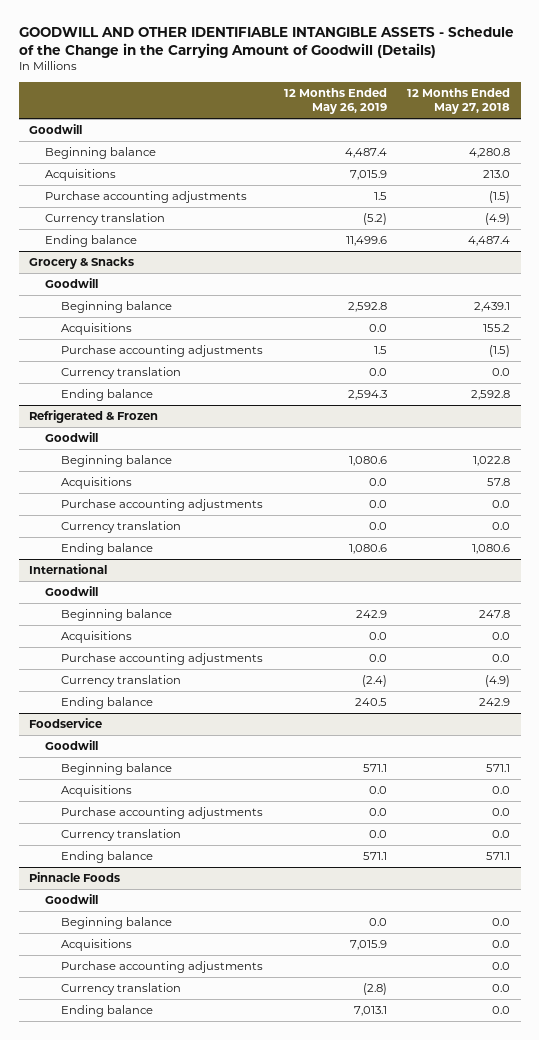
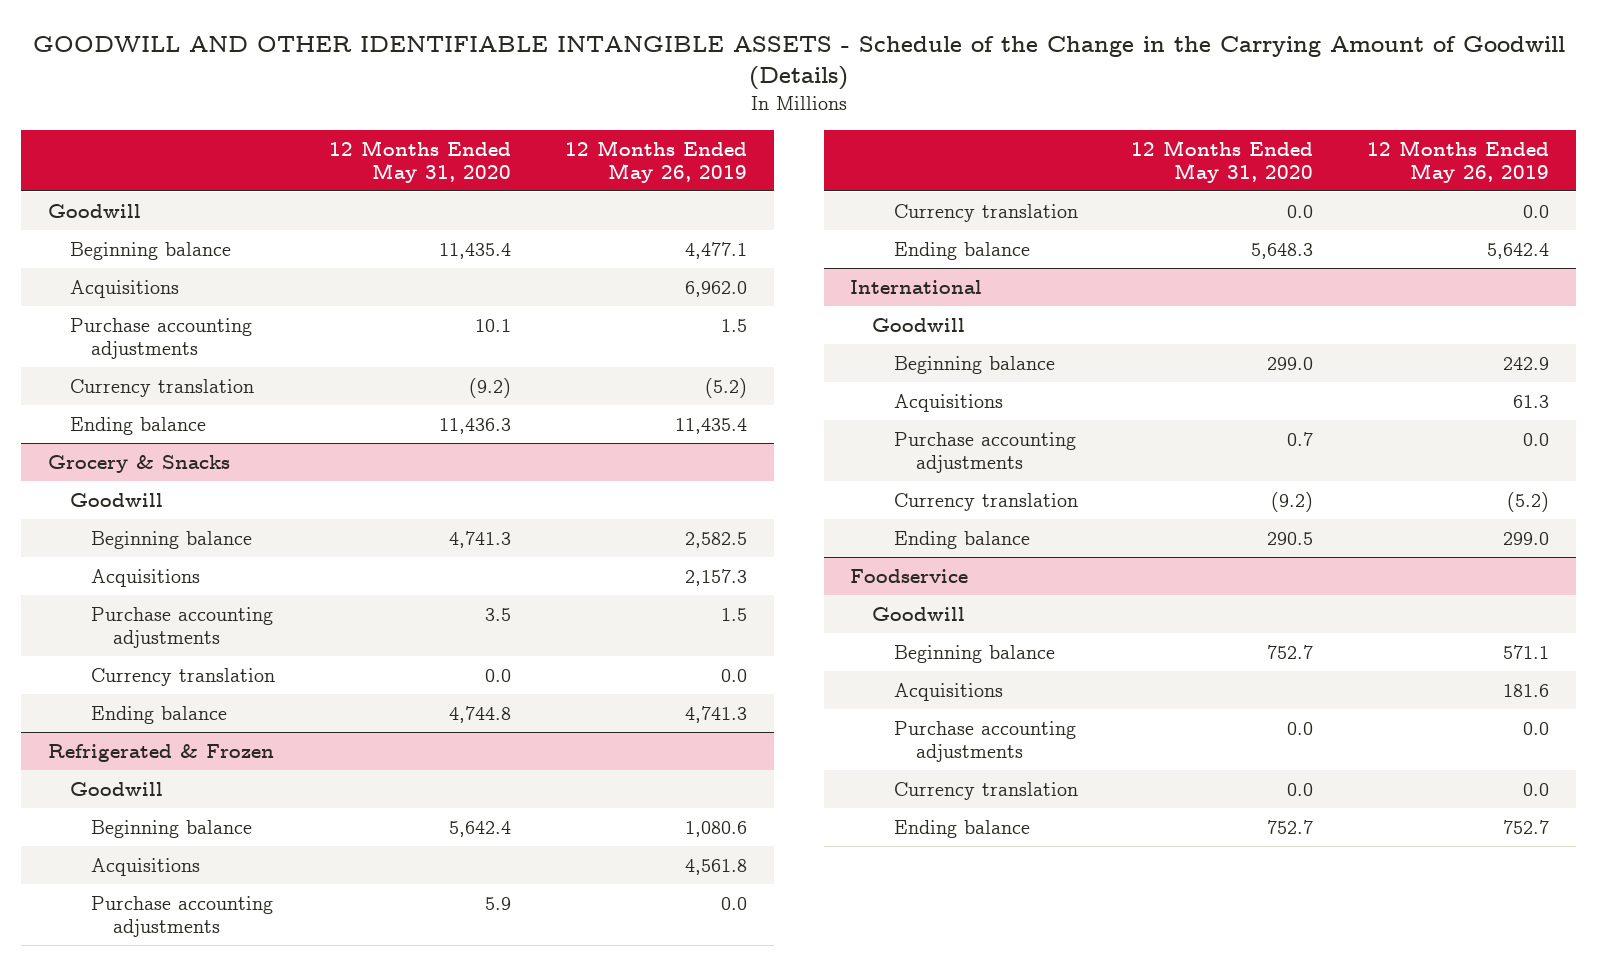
- | 12 Months Ended May 26, 2019 | 12 Months Ended May 27, 2018
+ | 12 Months Ended May 31, 2020 | 12 Months Ended May 26, 2019
- Beginning balance | 4,487.4 | 4,280.8
- Acquisitions | 7,015.9 | 213.0
+ Beginning balance | 11,435.4 | 4,477.1
+ Acquisitions | | 6,962.0
- Ending balance | 11,499.6 | 4,487.4
+ Ending balance | 11,436.3 | 11,435.4
@ Grocery & Snacks
- Beginning balance | 2,592.8 | 2,439.1
- Acquisitions | 0.0 | 155.2
+ Beginning balance | 4,741.3 | 2,582.5
+ Acquisitions | | 2,157.3
- Ending balance | 2,594.3 | 2,592.8
+ Ending balance | 4,744.8 | 4,741.3
@ Refrigerated & Frozen
- Acquisitions | 0.0 | 57.8
+ Acquisitions | | 4,561.8
- Ending balance | 1,080.6 | 1,080.6
+ Ending balance | 5,648.3 | 5,642.4
@ International
- Acquisitions | 0.0 | 0.0
+ Acquisitions | | 61.3
- Currency translation | (2.4) | (4.9)
- Ending balance | 240.5 | 242.9
+ Currency translation | (9.2) | (5.2)
+ Ending balance | 290.5 | 299.0
@ Foodservice
- Acquisitions | 0.0 | 0.0
+ Acquisitions | | 181.6
- Ending balance | 571.1 | 571.1
- Pinnacle Foods
- Goodwill
- Beginning balance | 0.0 | 0.0
- Acquisitions | 7,015.9 | 0.0
- Purchase accounting adjustments | | 0.0
- Currency translation | (2.8) | 0.0
- Ending balance | 7,013.1 | 0.0
@ Foodservice
+ Ending balance | 752.7 | 752.7

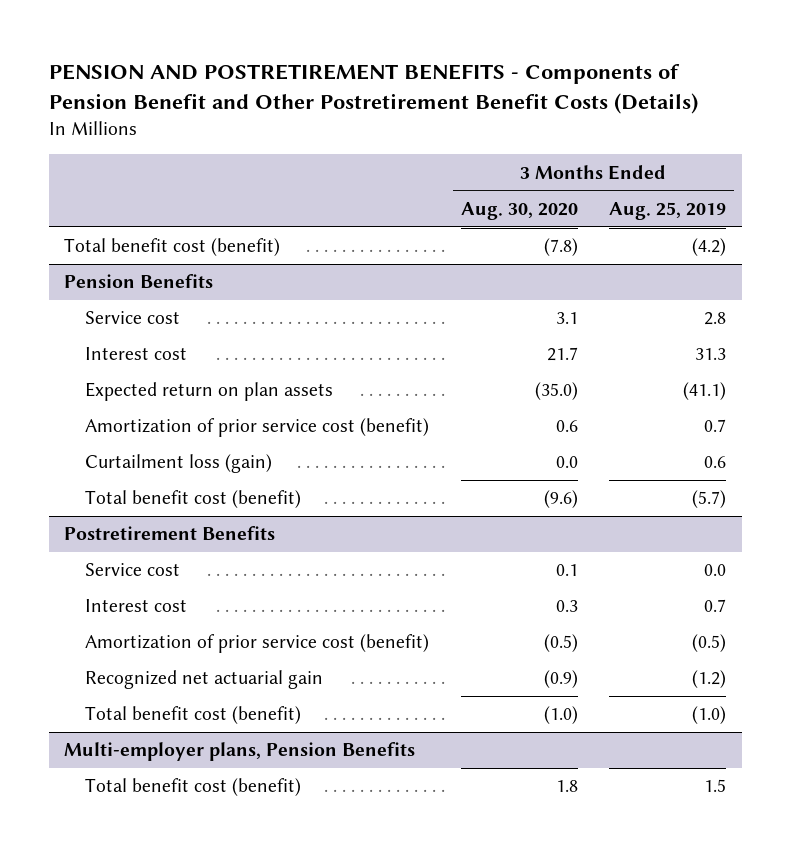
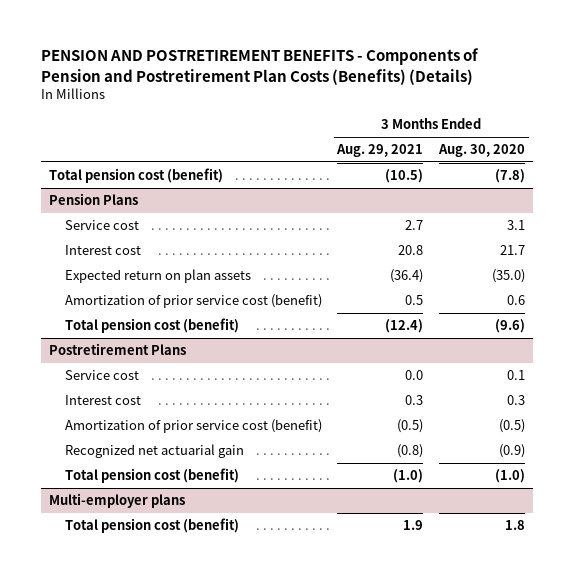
- PENSION AND POSTRETIREMENT BENEFITS - Components of Pension Benefit and Other Postretirement Benefit Costs (Details)
+ PENSION AND POSTRETIREMENT BENEFITS - Components of Pension and Postretirement Plan Costs (Benefits) (Details)
- | 3 Months Ended Aug. 30, 2020 | 3 Months Ended Aug. 25, 2019
+ | 3 Months Ended Aug. 29, 2021 | 3 Months Ended Aug. 30, 2020
- Total benefit cost (benefit) | (7.8) | (4.2)
- Pension Benefits
+ Total pension cost (benefit) | (10.5) | (7.8)
+ Pension Plans
- Curtailment loss (gain) | 0.0 | 0.6
- Total benefit cost (benefit) | (9.6) | (5.7)
- Postretirement Benefits
+ Total pension cost (benefit) | (12.4) | (9.6)
+ Postretirement Plans
- Total benefit cost (benefit) | (1.0) | (1.0)
- Multi-employer plans, Pension Benefits
- Total benefit cost (benefit) | 1.8 | 1.5
+ Total pension cost (benefit) | (1.0) | (1.0)
+ Multi-employer plans
+ Total pension cost (benefit) | 1.9 | 1.8

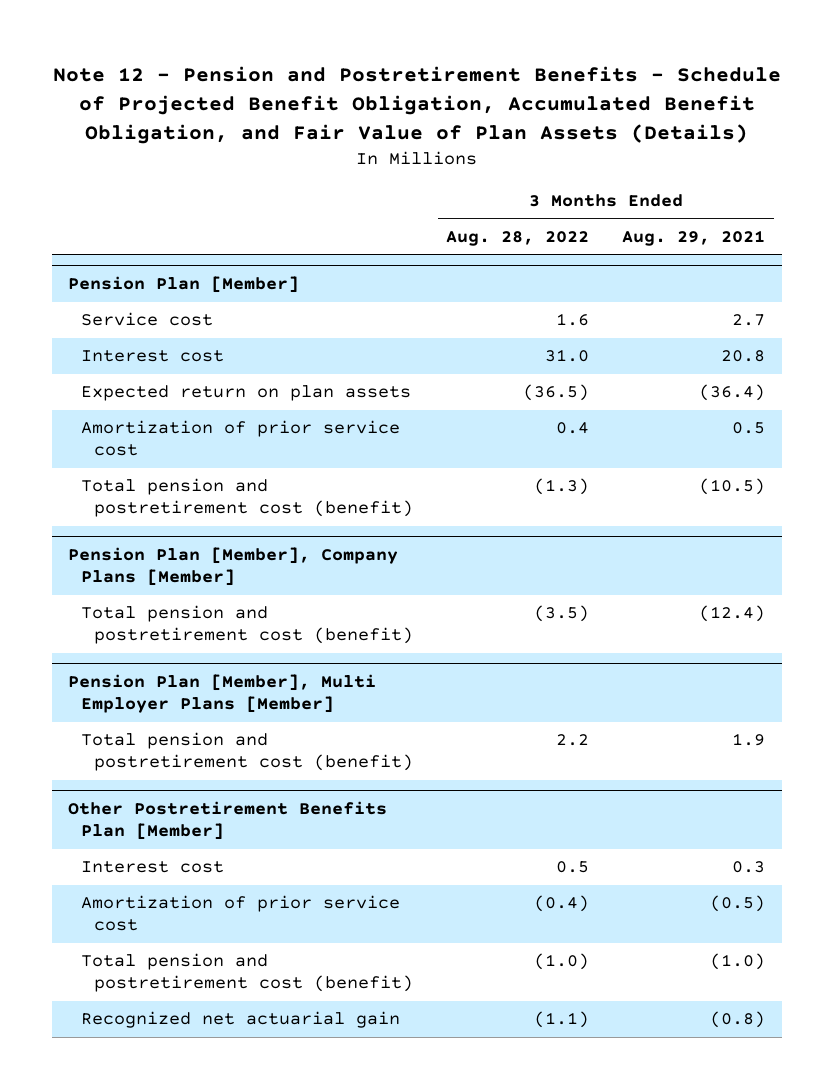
- PENSION AND POSTRETIREMENT BENEFITS - Components of Pension and Postretirement Plan Costs (Benefits) (Details)
+ Note 12 - Pension and Postretirement Benefits - Schedule of Projected Benefit Obligation, Accumulated Benefit Obligation, and Fair Value of Plan Assets (Details)
- | 3 Months Ended Aug. 29, 2021 | 3 Months Ended Aug. 30, 2020
+ | 3 Months Ended Aug. 28, 2022 | 3 Months Ended Aug. 29, 2021
- Total pension cost (benefit) | (10.5) | (7.8)
- Pension Plans
+ Pension Plan [Member]
- Amortization of prior service cost (benefit) | 0.5 | 0.6
- Total pension cost (benefit) | (12.4) | (9.6)
- Postretirement Plans
- Service cost | 0.0 | 0.1
+ Amortization of prior service cost | 0.4 | 0.5
+ Total pension and postretirement cost (benefit) | (1.3) | (10.5)
+ Pension Plan [Member], Company Plans [Member]
+ Total pension and postretirement cost (benefit) | (3.5) | (12.4)
+ Pension Plan [Member], Multi Employer Plans [Member]
+ Total pension and postretirement cost (benefit) | 2.2 | 1.9
+ Other Postretirement Benefits Plan [Member]
- Amortization of prior service cost (benefit) | (0.5) | (0.5)
+ Amortization of prior service cost | (0.4) | (0.5)
+ Total pension and postretirement cost (benefit) | (1.0) | (1.0)
- Total pension cost (benefit) | (1.0) | (1.0)
- Multi-employer plans
- Total pension cost (benefit) | 1.9 | 1.8

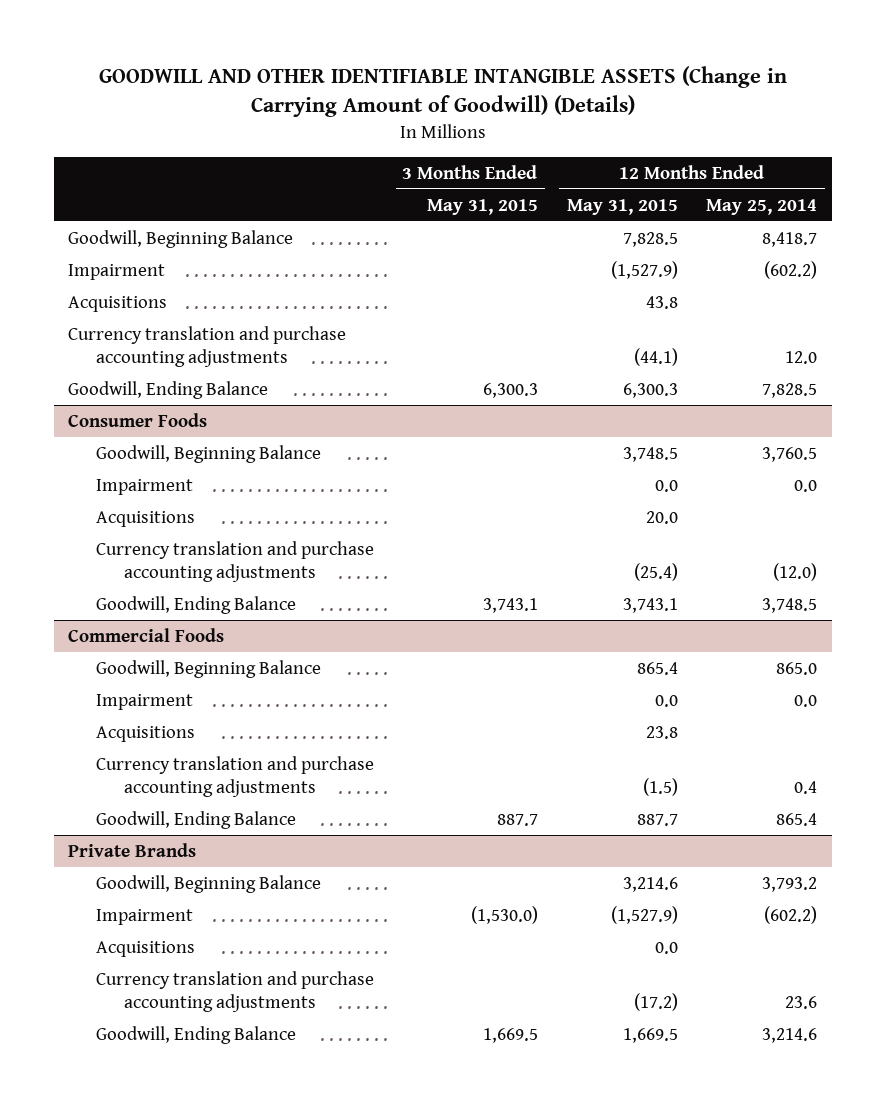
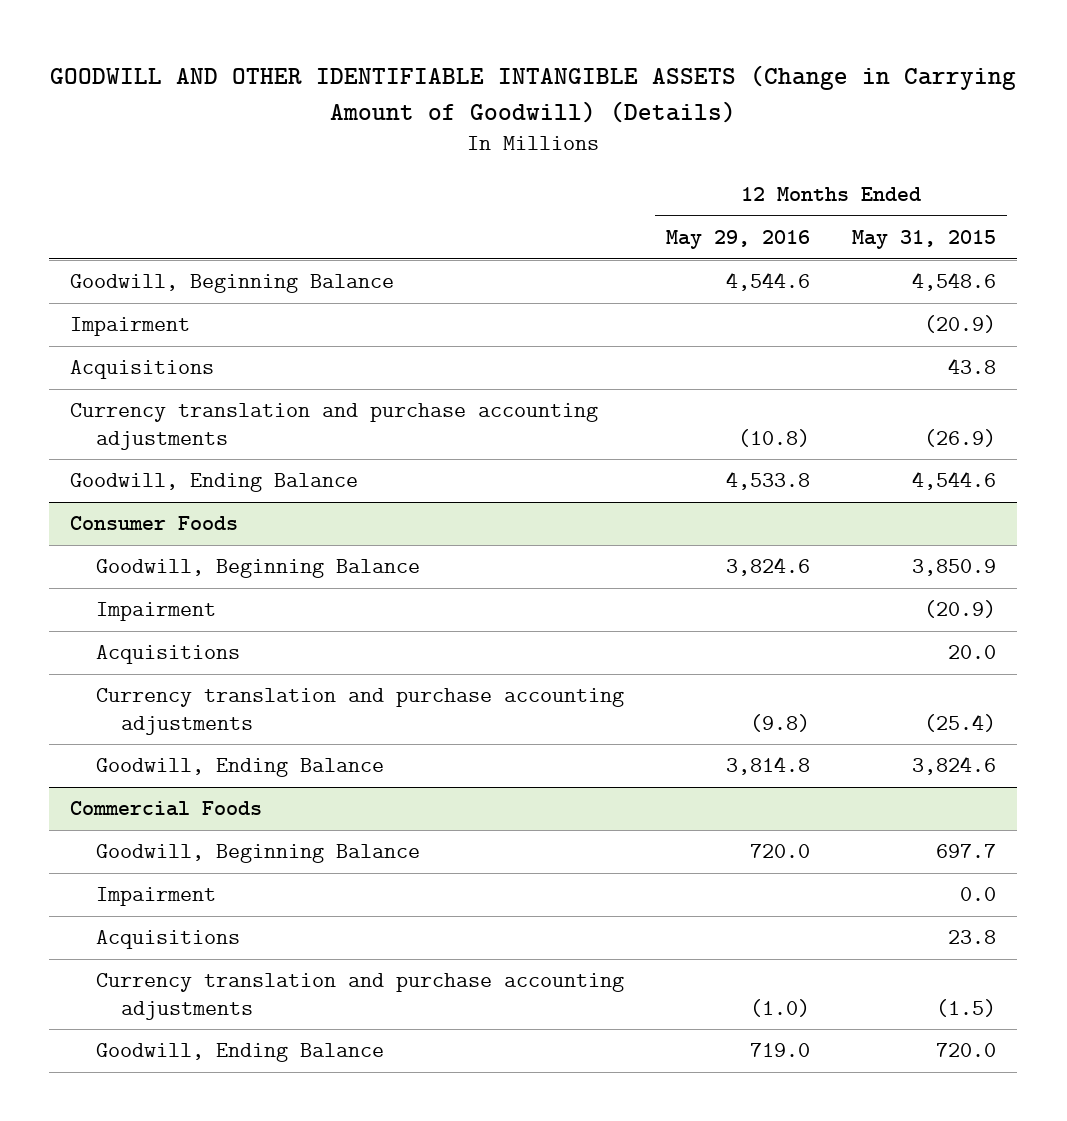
- | 3 Months Ended May 31, 2015 | 12 Months Ended May 31, 2015 | 12 Months Ended May 25, 2014
+ | 12 Months Ended May 29, 2016 | 12 Months Ended May 31, 2015
- Goodwill, Beginning Balance | | 7,828.5 | 8,418.7
- Impairment | | (1,527.9) | (602.2)
+ Goodwill, Beginning Balance | 4,544.6 | 4,548.6
+ Impairment | | (20.9)
- Currency translation and purchase accounting adjustments | | (44.1) | 12.0
- Goodwill, Ending Balance | 6,300.3 | 6,300.3 | 7,828.5
+ Currency translation and purchase accounting adjustments | (10.8) | (26.9)
+ Goodwill, Ending Balance | 4,533.8 | 4,544.6
@ Consumer Foods
- Goodwill, Beginning Balance | | 3,748.5 | 3,760.5
- Impairment | | 0.0 | 0.0
+ Goodwill, Beginning Balance | 3,824.6 | 3,850.9
+ Impairment | | (20.9)
- Goodwill, Ending Balance | 3,743.1 | 3,743.1 | 3,748.5
+ Goodwill, Ending Balance | 3,814.8 | 3,824.6
@ Commercial Foods
- Goodwill, Beginning Balance | | 865.4 | 865.0
+ Goodwill, Beginning Balance | 720.0 | 697.7
- Goodwill, Ending Balance | 887.7 | 887.7 | 865.4
- Private Brands
- Goodwill, Beginning Balance | | 3,214.6 | 3,793.2
- Impairment | (1,530.0) | (1,527.9) | (602.2)
- Acquisitions | | 0.0 |
- Currency translation and purchase accounting adjustments | | (17.2) | 23.6
- Goodwill, Ending Balance | 1,669.5 | 1,669.5 | 3,214.6
@ Commercial Foods
+ Goodwill, Ending Balance | 719.0 | 720.0

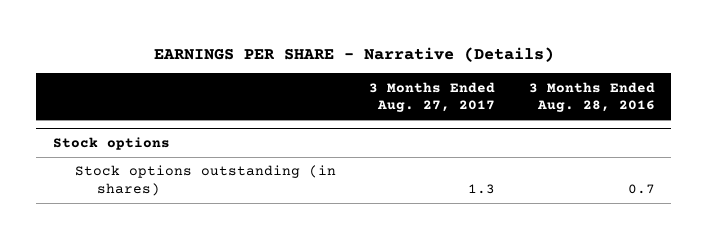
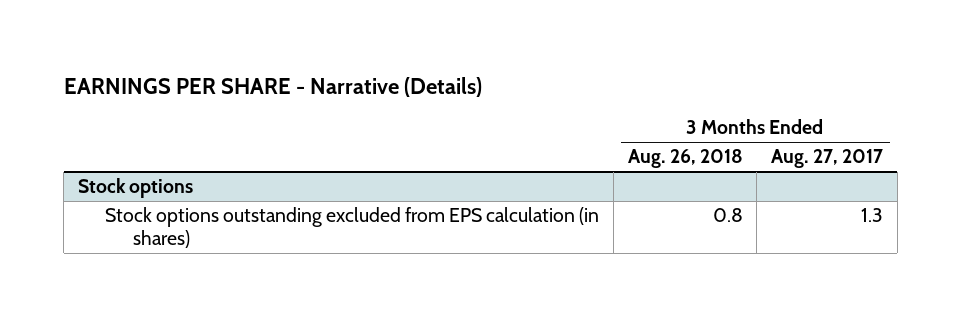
- | 3 Months Ended Aug. 27, 2017 | 3 Months Ended Aug. 28, 2016
+ | 3 Months Ended Aug. 26, 2018 | 3 Months Ended Aug. 27, 2017
@ Stock options
- Stock options outstanding (in shares) | 1.3 | 0.7
+ Stock options outstanding excluded from EPS calculation (in shares) | 0.8 | 1.3

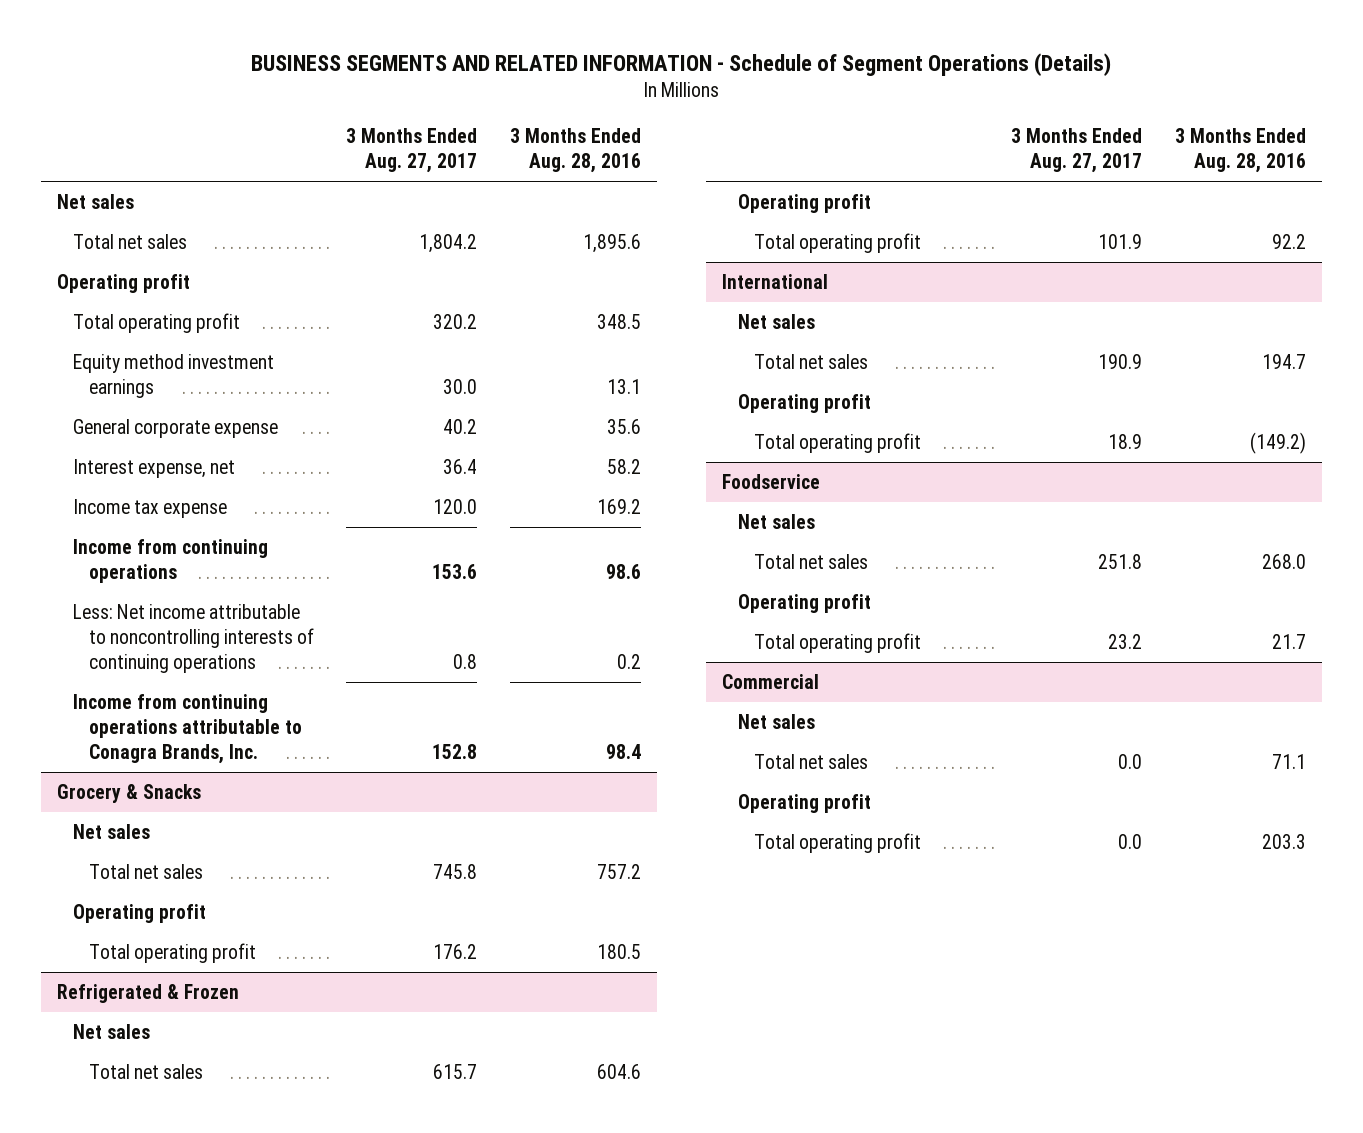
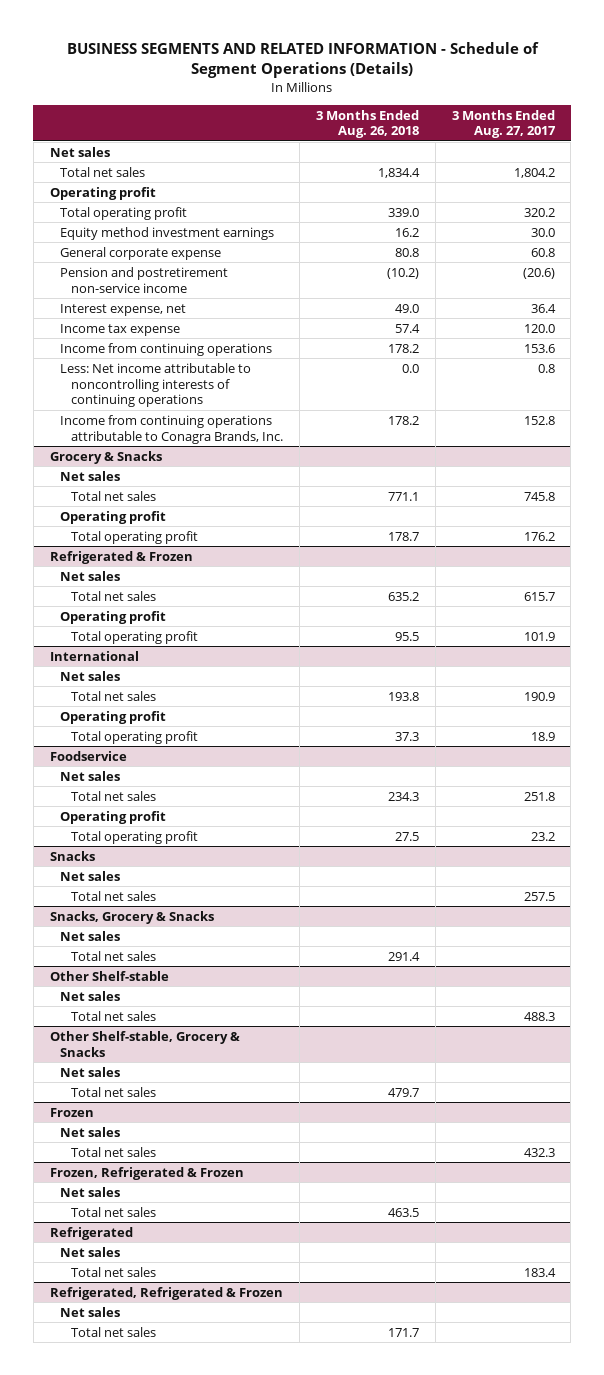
- | 3 Months Ended Aug. 27, 2017 | 3 Months Ended Aug. 28, 2016
+ | 3 Months Ended Aug. 26, 2018 | 3 Months Ended Aug. 27, 2017
- General corporate expense | 40.2 | 35.6
+ General corporate expense | 80.8 | 60.8
+ Pension and postretirement non-service income | (10.2) | (20.6)
- Commercial
+ Snacks
- Total net sales | 0.0 | 71.1
- Operating profit
- Total operating profit | 0.0 | 203.3
+ Total net sales | | 257.5
+ Snacks, Grocery & Snacks
+ Net sales
+ Total net sales | 291.4 |
+ Other Shelf-stable
+ Net sales
+ Total net sales | | 488.3
+ Other Shelf-stable, Grocery & Snacks
+ Net sales
+ Total net sales | 479.7 |
+ Frozen
+ Net sales
+ Total net sales | | 432.3
+ Frozen, Refrigerated & Frozen
+ Net sales
+ Total net sales | 463.5 |
+ Refrigerated
+ Net sales
+ Total net sales | | 183.4
+ Refrigerated, Refrigerated & Frozen
+ Net sales
+ Total net sales | 171.7 |

